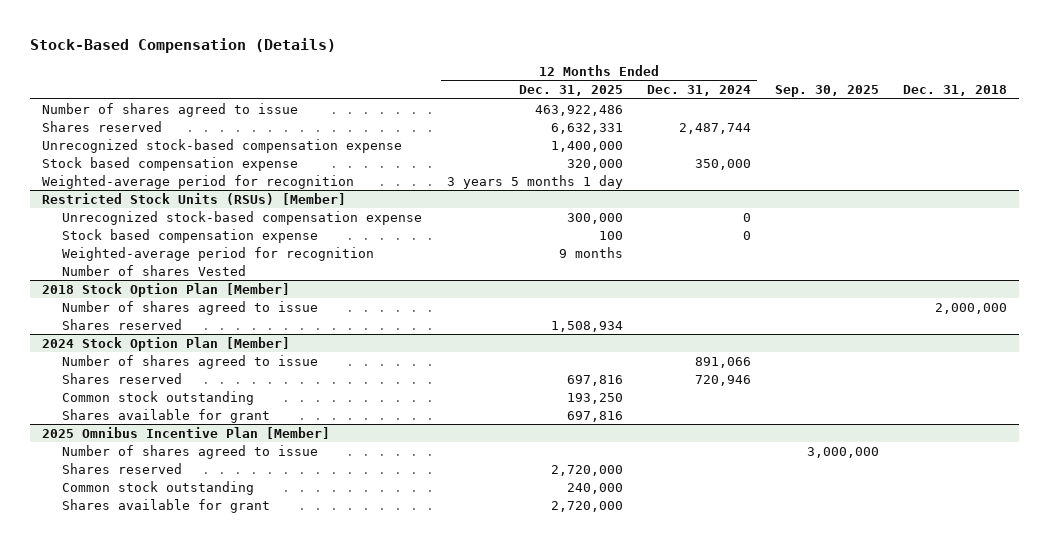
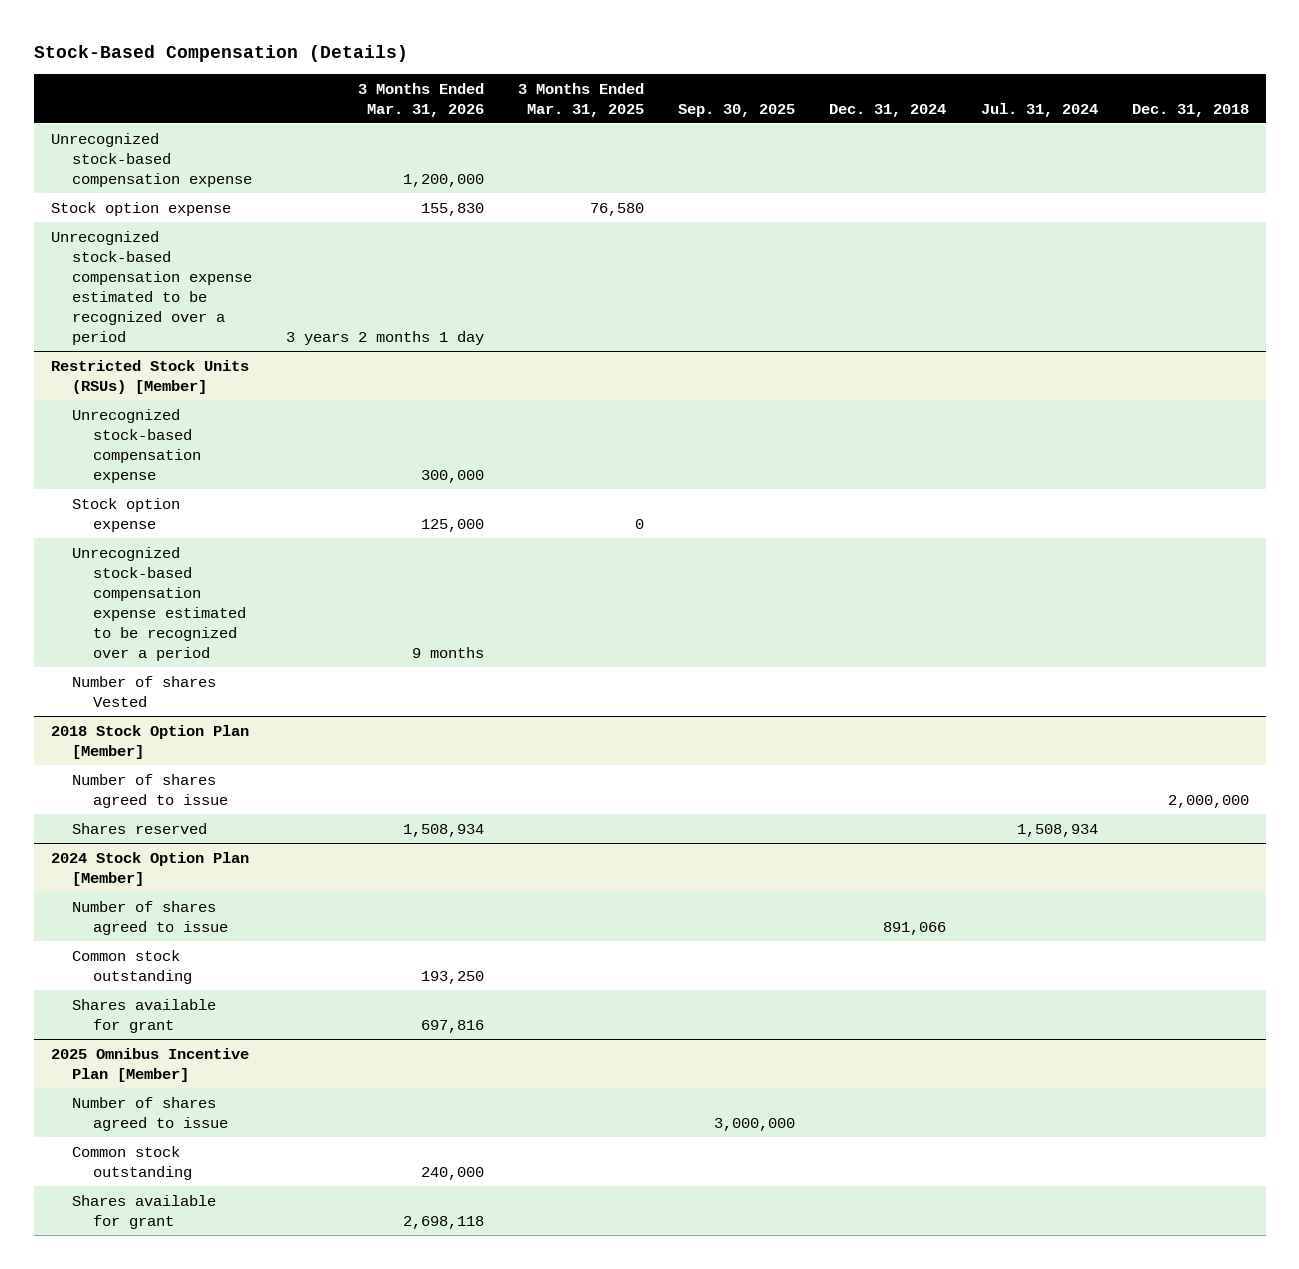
- | 12 Months Ended Dec. 31, 2025 | 12 Months Ended Dec. 31, 2024 | Sep. 30, 2025 | Dec. 31, 2018
+ | 3 Months Ended Mar. 31, 2026 | 3 Months Ended Mar. 31, 2025 | Sep. 30, 2025 | Dec. 31, 2024 | Jul. 31, 2024 | Dec. 31, 2018
- Number of shares agreed to issue | 463,922,486 | | |
- Shares reserved | 6,632,331 | 2,487,744 | |
- Stock based compensation expense | 320,000 | 350,000 | |
- Weighted-average period for recognition | 3 years 5 months 1 day | | |
+ Stock option expense | 155,830 | 76,580 | | | |
+ Unrecognized stock-based compensation expense estimated to be recognized over a period | 3 years 2 months 1 day | | | | |
@ Restricted Stock Units (RSUs) [Member]
- Stock based compensation expense | 100 | 0 | |
- Weighted-average period for recognition | 9 months | | |
+ Stock option expense | 125,000 | 0 | | | |
+ Unrecognized stock-based compensation expense estimated to be recognized over a period | 9 months | | | | |
@ 2024 Stock Option Plan [Member]
- Shares reserved | 697,816 | 720,946 | |
@ 2025 Omnibus Incentive Plan [Member]
- Shares reserved | 2,720,000 | | |

